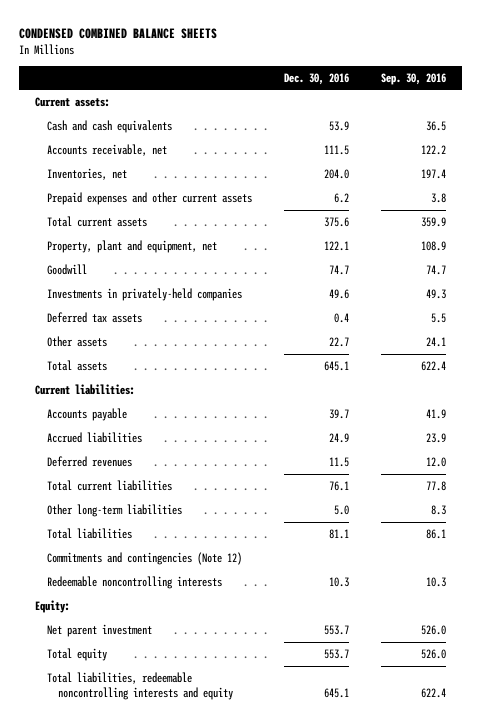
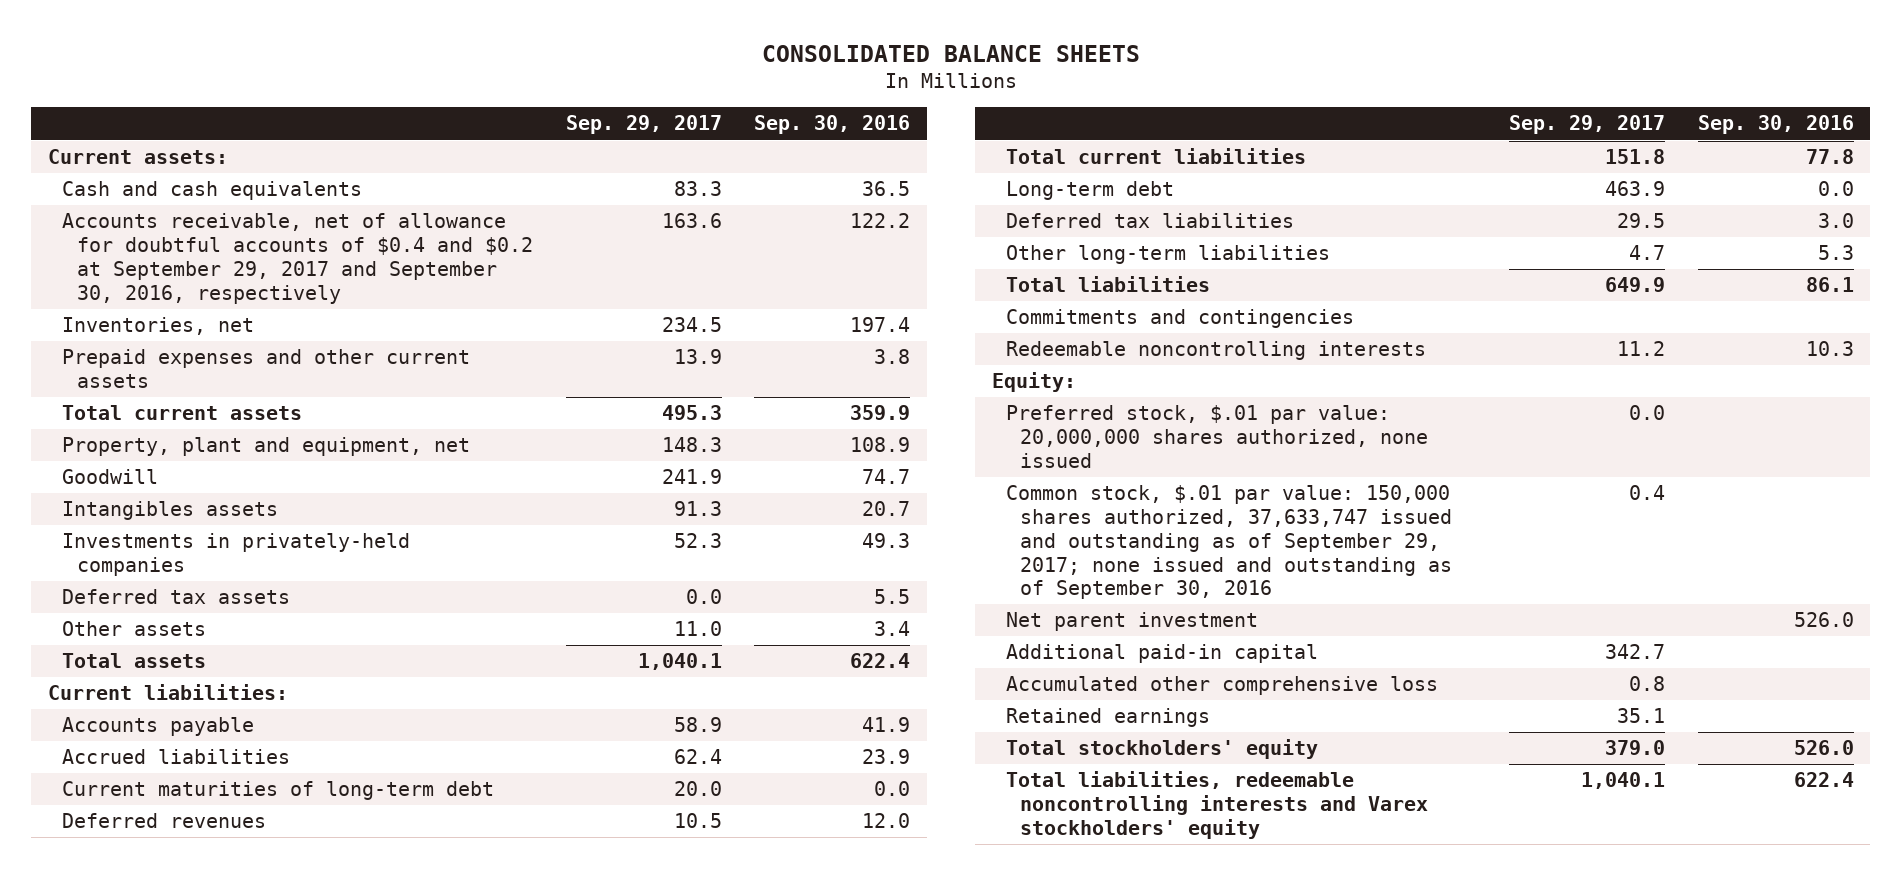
- CONDENSED COMBINED BALANCE SHEETS
+ CONSOLIDATED BALANCE SHEETS
- | Dec. 30, 2016 | Sep. 30, 2016
+ | Sep. 29, 2017 | Sep. 30, 2016
- Accounts receivable, net | 111.5 | 122.2
+ Accounts receivable, net of allowance for doubtful accounts of $0.4 and $0.2 at September 29, 2017 and September 30, 2016, respectively | 163.6 | 122.2
+ Intangibles assets | 91.3 | 20.7
- Other assets | 22.7 | 24.1
+ Other assets | 11.0 | 3.4
+ Current maturities of long-term debt | 20.0 | 0.0
- Other long-term liabilities | 5.0 | 8.3
+ Long-term debt | 463.9 | 0.0
+ Deferred tax liabilities | 29.5 | 3.0
+ Other long-term liabilities | 4.7 | 5.3
- Commitments and contingencies (Note 12)
+ Commitments and contingencies
+ Preferred stock, $.01 par value: 20,000,000 shares authorized, none issued | 0.0 |
+ Common stock, $.01 par value: 150,000 shares authorized, 37,633,747 issued and outstanding as of September 29, 2017; none issued and outstanding as of September 30, 2016 | 0.4 |
- Total equity | 553.7 | 526.0
- Total liabilities, redeemable noncontrolling interests and equity | 645.1 | 622.4
+ Additional paid-in capital | 342.7 |
+ Accumulated other comprehensive loss | 0.8 |
+ Retained earnings | 35.1 |
+ Total stockholders' equity | 379.0 | 526.0
+ Total liabilities, redeemable noncontrolling interests and Varex stockholders' equity | 1,040.1 | 622.4

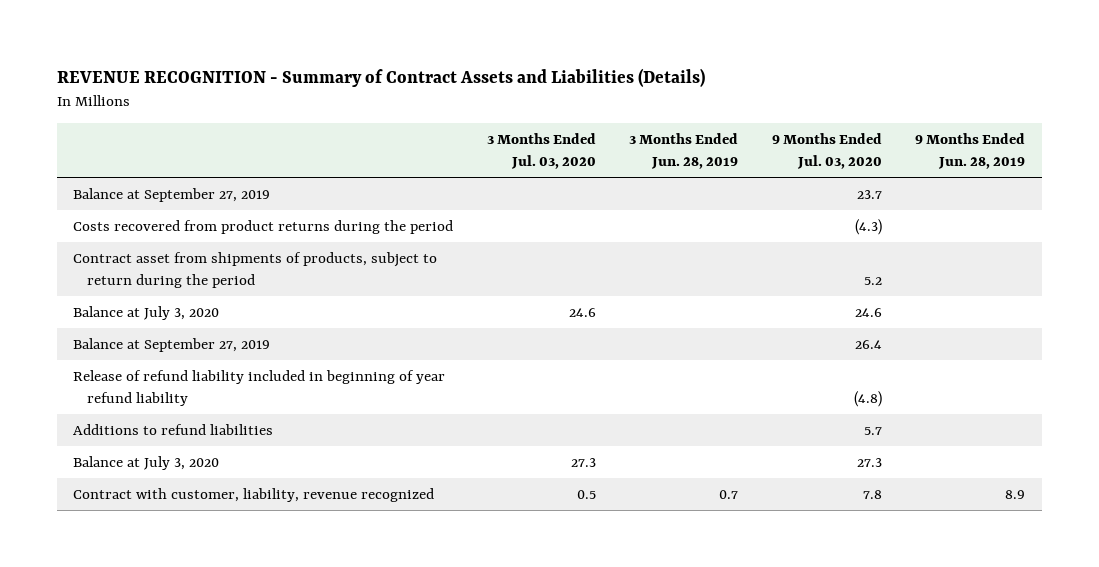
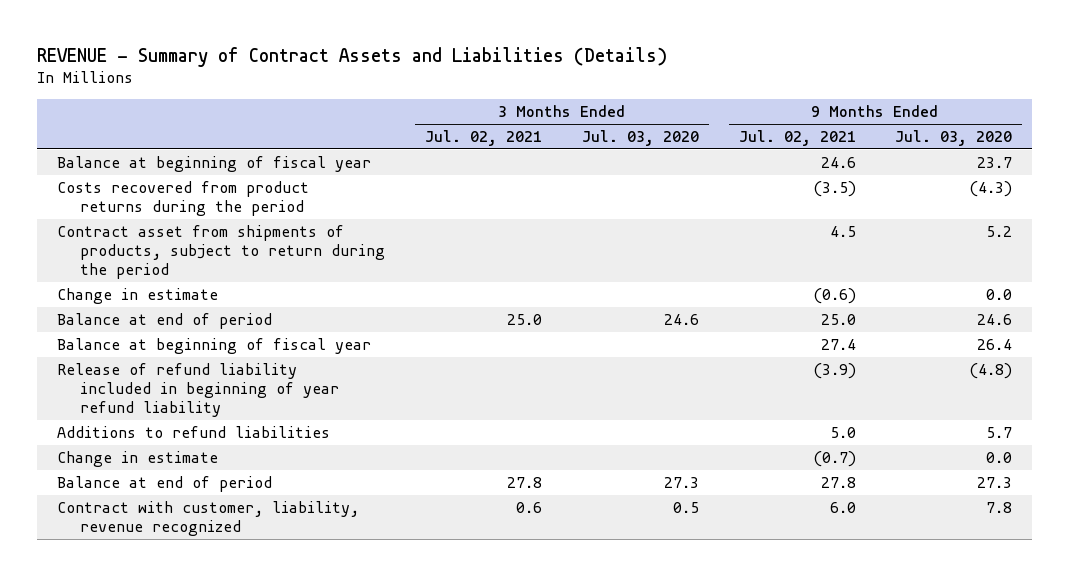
- REVENUE RECOGNITION - Summary of Contract Assets and Liabilities (Details)
+ REVENUE - Summary of Contract Assets and Liabilities (Details)
- | 3 Months Ended Jul. 03, 2020 | 3 Months Ended Jun. 28, 2019 | 9 Months Ended Jul. 03, 2020 | 9 Months Ended Jun. 28, 2019
+ | 3 Months Ended Jul. 02, 2021 | 3 Months Ended Jul. 03, 2020 | 9 Months Ended Jul. 02, 2021 | 9 Months Ended Jul. 03, 2020
- Balance at September 27, 2019 | | | 23.7 |
+ Balance at beginning of fiscal year | | | 24.6 | 23.7
- Balance at July 3, 2020 | 24.6 | | 24.6 |
- Balance at September 27, 2019 | | | 26.4 |
+ Change in estimate | | | (0.6) | 0.0
+ Balance at end of period | 25.0 | 24.6 | 25.0 | 24.6
+ Balance at beginning of fiscal year | | | 27.4 | 26.4
- Balance at July 3, 2020 | 27.3 | | 27.3 |
+ Change in estimate | | | (0.7) | 0.0
+ Balance at end of period | 27.8 | 27.3 | 27.8 | 27.3

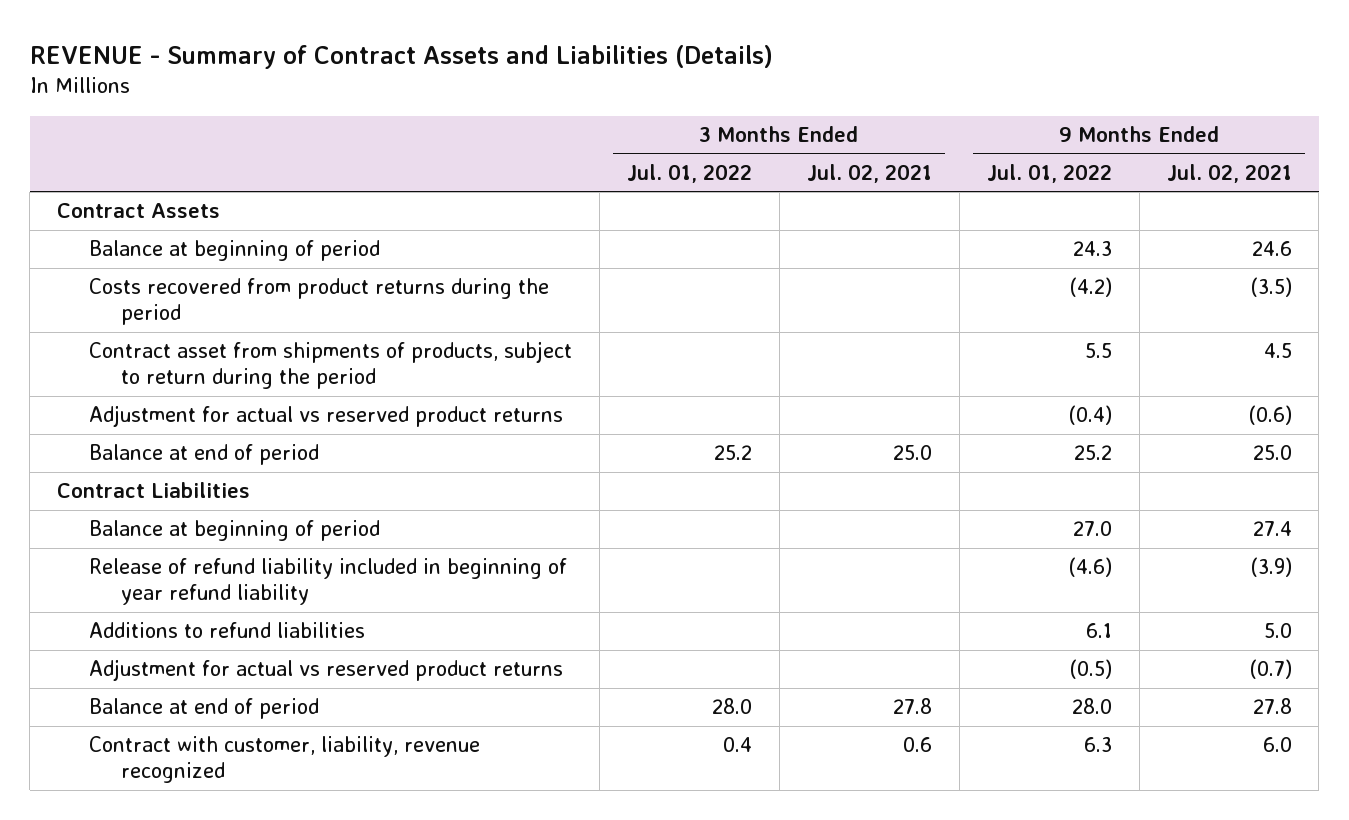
- | 3 Months Ended Jul. 02, 2021 | 3 Months Ended Jul. 03, 2020 | 9 Months Ended Jul. 02, 2021 | 9 Months Ended Jul. 03, 2020
+ | 3 Months Ended Jul. 01, 2022 | 3 Months Ended Jul. 02, 2021 | 9 Months Ended Jul. 01, 2022 | 9 Months Ended Jul. 02, 2021
- Balance at beginning of fiscal year | | | 24.6 | 23.7
+ Contract Assets
+ Balance at beginning of period | | | 24.3 | 24.6
- Change in estimate | | | (0.6) | 0.0
+ Adjustment for actual vs reserved product returns | | | (0.4) | (0.6)
- Balance at beginning of fiscal year | | | 27.4 | 26.4
+ Contract Liabilities
+ Balance at beginning of period | | | 27.0 | 27.4
- Change in estimate | | | (0.7) | 0.0
+ Adjustment for actual vs reserved product returns | | | (0.5) | (0.7)

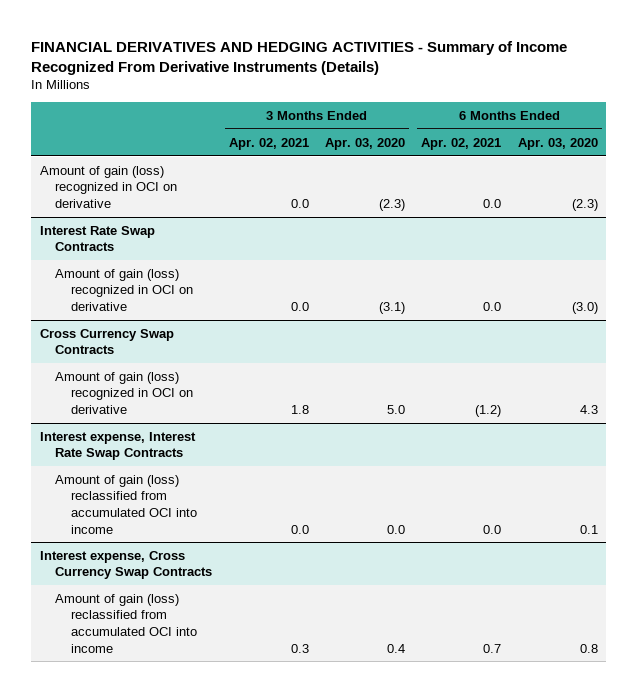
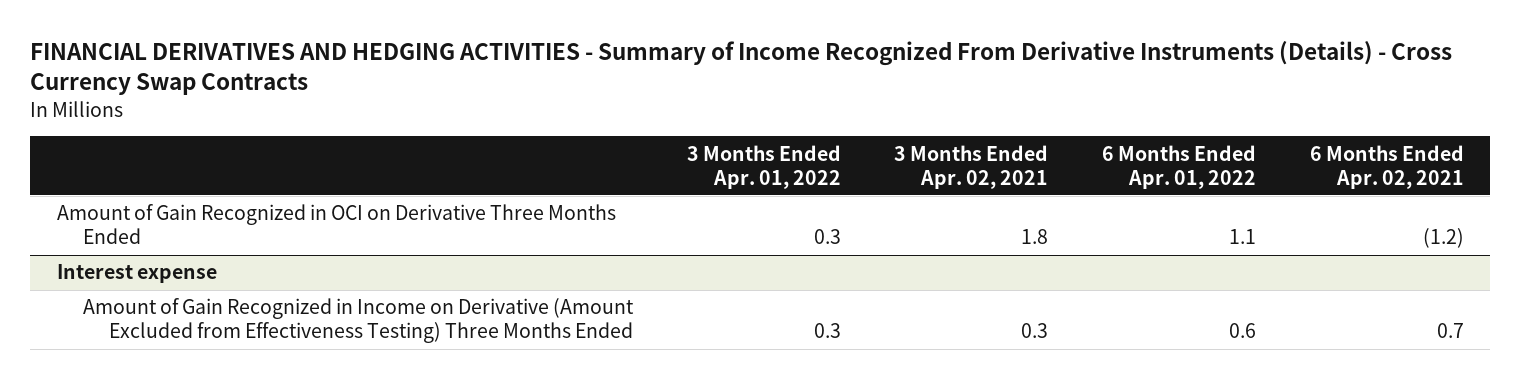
- FINANCIAL DERIVATIVES AND HEDGING ACTIVITIES - Summary of Income Recognized From Derivative Instruments (Details)
+ FINANCIAL DERIVATIVES AND HEDGING ACTIVITIES - Summary of Income Recognized From Derivative Instruments (Details) - Cross Currency Swap Contracts
- | 3 Months Ended Apr. 02, 2021 | 3 Months Ended Apr. 03, 2020 | 6 Months Ended Apr. 02, 2021 | 6 Months Ended Apr. 03, 2020
+ | 3 Months Ended Apr. 01, 2022 | 3 Months Ended Apr. 02, 2021 | 6 Months Ended Apr. 01, 2022 | 6 Months Ended Apr. 02, 2021
- Amount of gain (loss) recognized in OCI on derivative | 0.0 | (2.3) | 0.0 | (2.3)
- Interest Rate Swap Contracts
- Amount of gain (loss) recognized in OCI on derivative | 0.0 | (3.1) | 0.0 | (3.0)
- Cross Currency Swap Contracts
- Amount of gain (loss) recognized in OCI on derivative | 1.8 | 5.0 | (1.2) | 4.3
- Interest expense, Interest Rate Swap Contracts
- Amount of gain (loss) reclassified from accumulated OCI into income | 0.0 | 0.0 | 0.0 | 0.1
- Interest expense, Cross Currency Swap Contracts
- Amount of gain (loss) reclassified from accumulated OCI into income | 0.3 | 0.4 | 0.7 | 0.8
+ Amount of Gain Recognized in OCI on Derivative Three Months Ended | 0.3 | 1.8 | 1.1 | (1.2)
+ Interest expense
+ Amount of Gain Recognized in Income on Derivative (Amount Excluded from Effectiveness Testing) Three Months Ended | 0.3 | 0.3 | 0.6 | 0.7

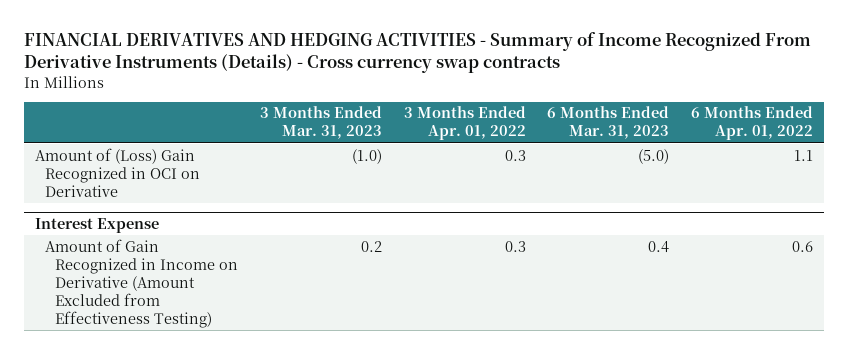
- FINANCIAL DERIVATIVES AND HEDGING ACTIVITIES - Summary of Income Recognized From Derivative Instruments (Details) - Cross Currency Swap Contracts
+ FINANCIAL DERIVATIVES AND HEDGING ACTIVITIES - Summary of Income Recognized From Derivative Instruments (Details) - Cross currency swap contracts
- | 3 Months Ended Apr. 01, 2022 | 3 Months Ended Apr. 02, 2021 | 6 Months Ended Apr. 01, 2022 | 6 Months Ended Apr. 02, 2021
+ | 3 Months Ended Mar. 31, 2023 | 3 Months Ended Apr. 01, 2022 | 6 Months Ended Mar. 31, 2023 | 6 Months Ended Apr. 01, 2022
- Amount of Gain Recognized in OCI on Derivative Three Months Ended | 0.3 | 1.8 | 1.1 | (1.2)
- Interest expense
- Amount of Gain Recognized in Income on Derivative (Amount Excluded from Effectiveness Testing) Three Months Ended | 0.3 | 0.3 | 0.6 | 0.7
+ Amount of (Loss) Gain Recognized in OCI on Derivative | (1.0) | 0.3 | (5.0) | 1.1
+ Interest Expense
+ Amount of Gain Recognized in Income on Derivative (Amount Excluded from Effectiveness Testing) | 0.2 | 0.3 | 0.4 | 0.6

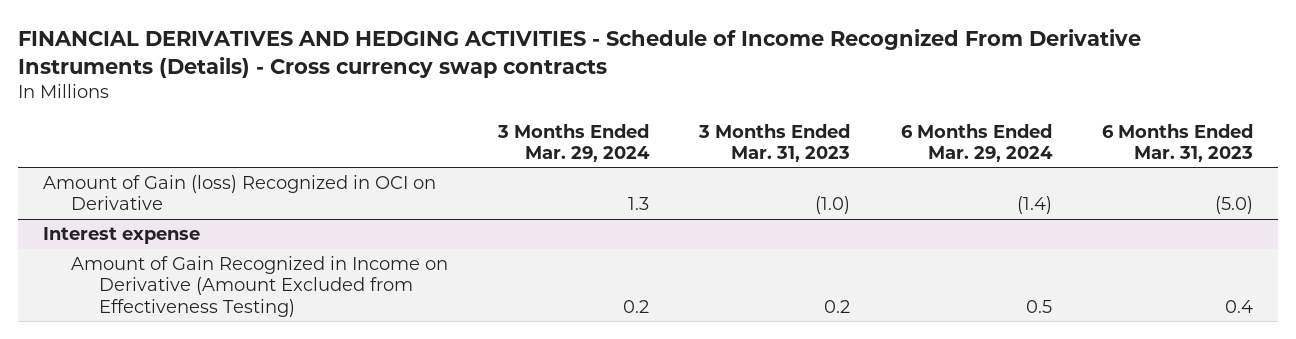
- FINANCIAL DERIVATIVES AND HEDGING ACTIVITIES - Summary of Income Recognized From Derivative Instruments (Details) - Cross currency swap contracts
+ FINANCIAL DERIVATIVES AND HEDGING ACTIVITIES - Schedule of Income Recognized From Derivative Instruments (Details) - Cross currency swap contracts
- | 3 Months Ended Mar. 31, 2023 | 3 Months Ended Apr. 01, 2022 | 6 Months Ended Mar. 31, 2023 | 6 Months Ended Apr. 01, 2022
+ | 3 Months Ended Mar. 29, 2024 | 3 Months Ended Mar. 31, 2023 | 6 Months Ended Mar. 29, 2024 | 6 Months Ended Mar. 31, 2023
- Amount of (Loss) Gain Recognized in OCI on Derivative | (1.0) | 0.3 | (5.0) | 1.1
- Interest Expense
+ Amount of Gain (loss) Recognized in OCI on Derivative | 1.3 | (1.0) | (1.4) | (5.0)
+ Interest expense

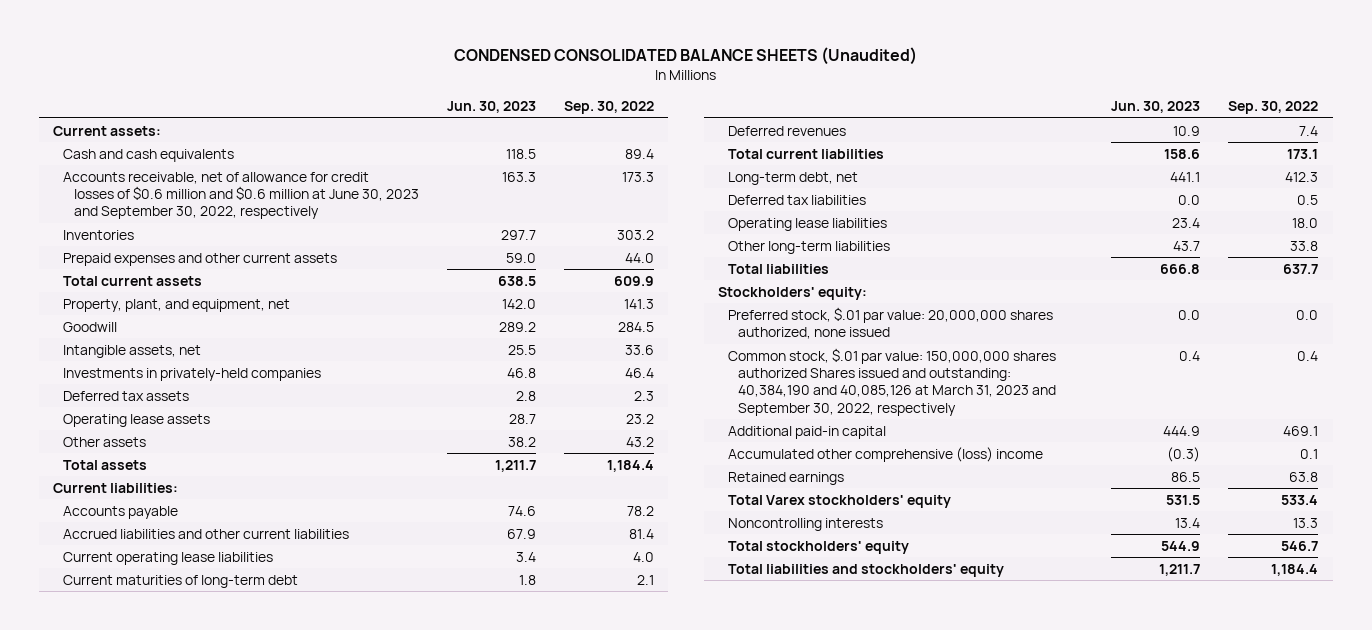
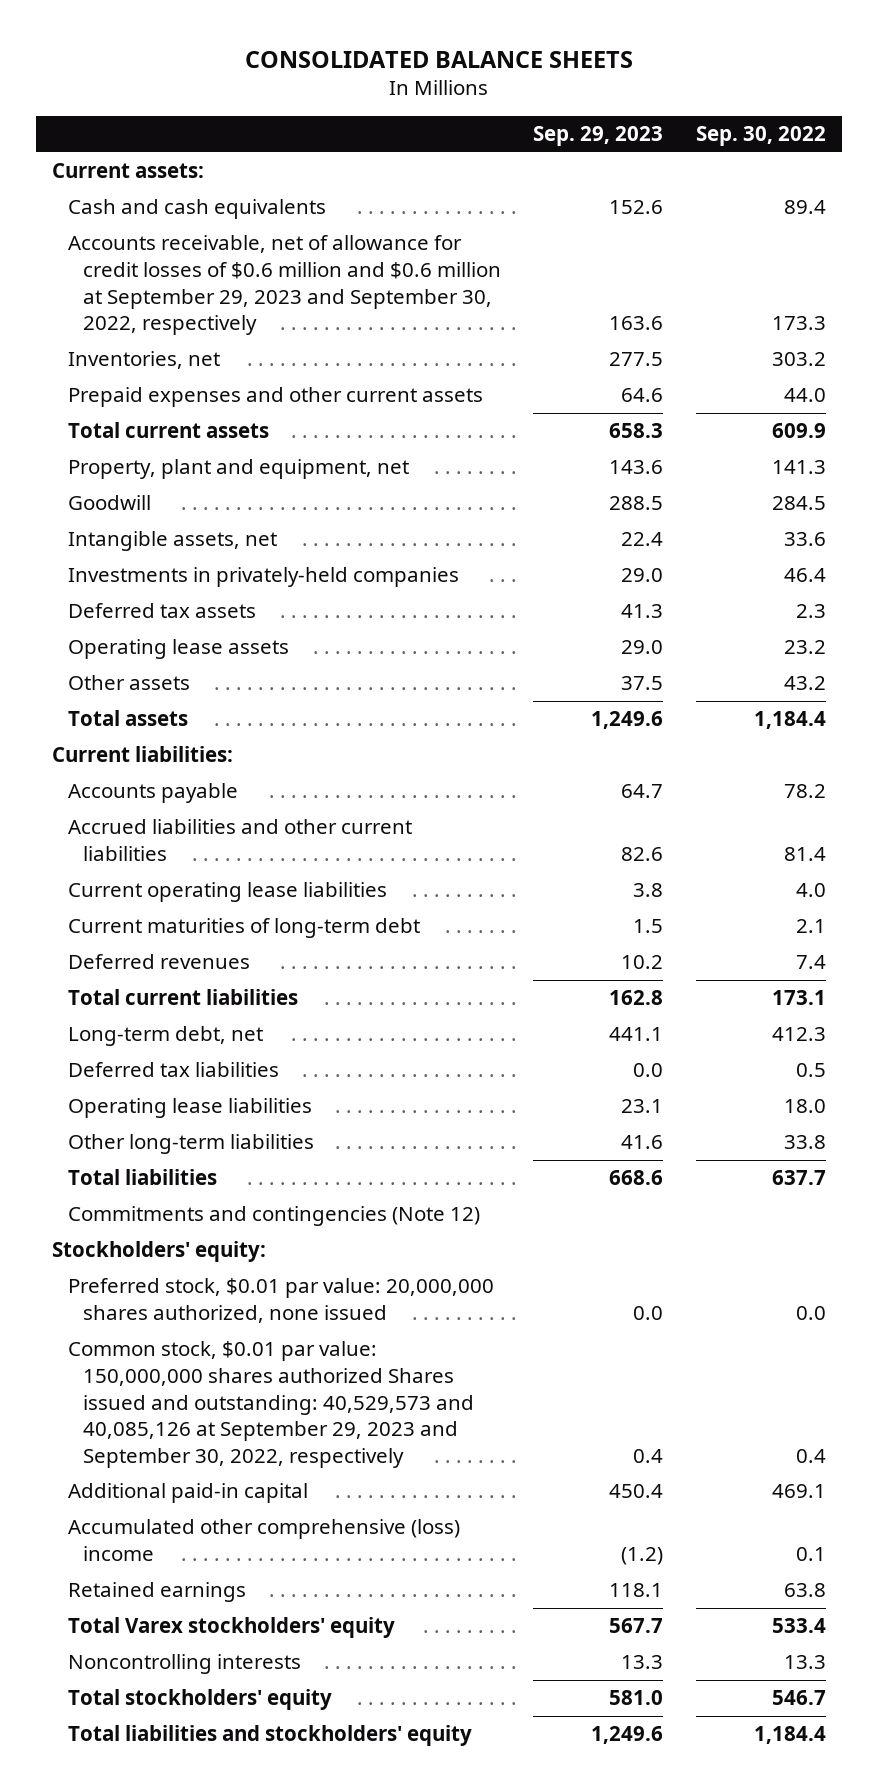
- CONDENSED CONSOLIDATED BALANCE SHEETS (Unaudited)
+ CONSOLIDATED BALANCE SHEETS
- | Jun. 30, 2023 | Sep. 30, 2022
+ | Sep. 29, 2023 | Sep. 30, 2022
- Accounts receivable, net of allowance for credit losses of $0.6 million and $0.6 million at June 30, 2023 and September 30, 2022, respectively | 163.3 | 173.3
- Inventories | 297.7 | 303.2
+ Accounts receivable, net of allowance for credit losses of $0.6 million and $0.6 million at September 29, 2023 and September 30, 2022, respectively | 163.6 | 173.3
+ Inventories, net | 277.5 | 303.2
- Property, plant, and equipment, net | 142.0 | 141.3
+ Property, plant and equipment, net | 143.6 | 141.3
+ Commitments and contingencies (Note 12)
- Preferred stock, $.01 par value: 20,000,000 shares authorized, none issued | 0.0 | 0.0
- Common stock, $.01 par value: 150,000,000 shares authorized Shares issued and outstanding: 40,384,190 and 40,085,126 at March 31, 2023 and September 30, 2022, respectively | 0.4 | 0.4
+ Preferred stock, $0.01 par value: 20,000,000 shares authorized, none issued | 0.0 | 0.0
+ Common stock, $0.01 par value: 150,000,000 shares authorized Shares issued and outstanding: 40,529,573 and 40,085,126 at September 29, 2023 and September 30, 2022, respectively | 0.4 | 0.4

